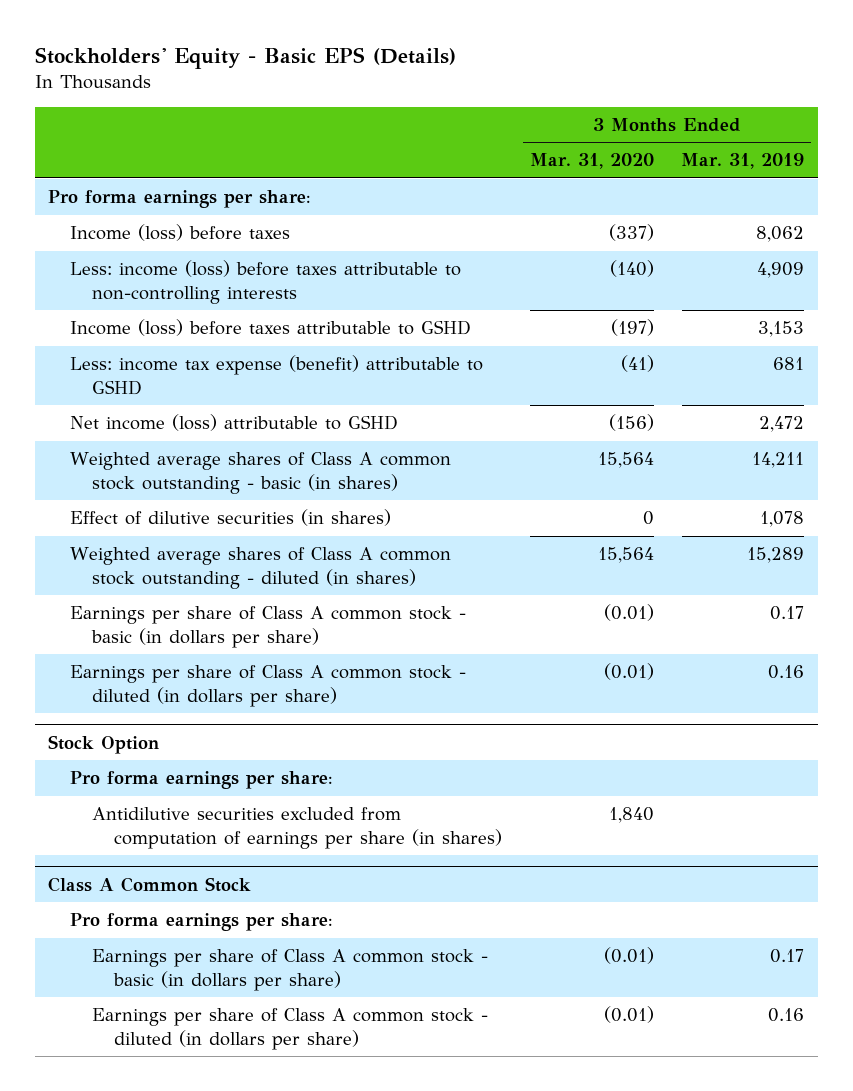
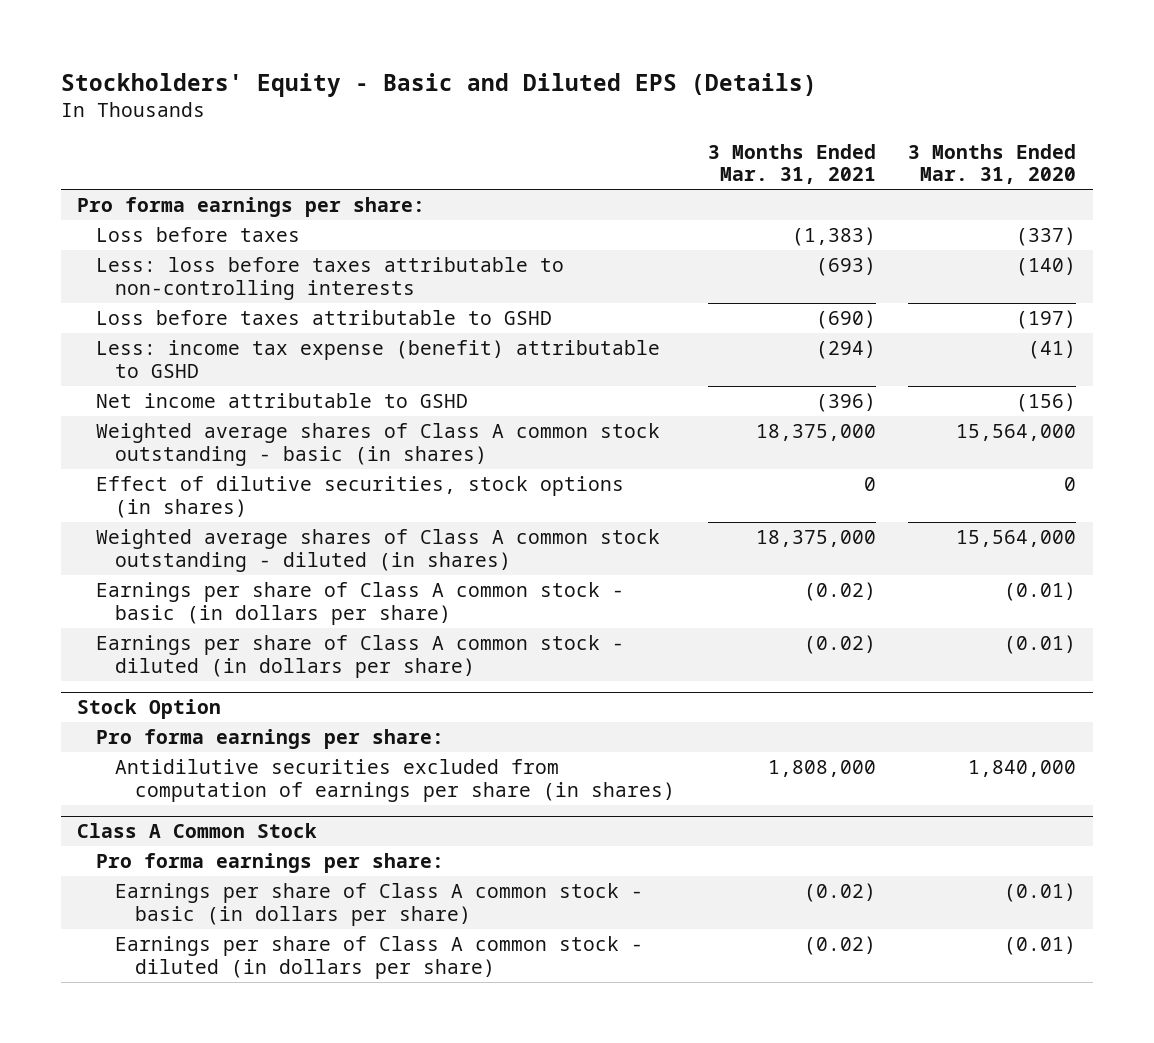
- Stockholders' Equity - Basic EPS (Details)
+ Stockholders' Equity - Basic and Diluted EPS (Details)
- | 3 Months Ended Mar. 31, 2020 | 3 Months Ended Mar. 31, 2019
+ | 3 Months Ended Mar. 31, 2021 | 3 Months Ended Mar. 31, 2020
- Income (loss) before taxes | (337) | 8,062
- Less: income (loss) before taxes attributable to non-controlling interests | (140) | 4,909
- Income (loss) before taxes attributable to GSHD | (197) | 3,153
+ Loss before taxes | (1,383) | (337)
+ Less: loss before taxes attributable to non-controlling interests | (693) | (140)
+ Loss before taxes attributable to GSHD | (690) | (197)
- Net income (loss) attributable to GSHD | (156) | 2,472
- Weighted average shares of Class A common stock outstanding - basic (in shares) | 15,564 | 14,211
- Effect of dilutive securities (in shares) | 0 | 1,078
- Weighted average shares of Class A common stock outstanding - diluted (in shares) | 15,564 | 15,289
+ Net income attributable to GSHD | (396) | (156)
+ Weighted average shares of Class A common stock outstanding - basic (in shares) | 18,375,000 | 15,564,000
+ Effect of dilutive securities, stock options (in shares) | 0 | 0
+ Weighted average shares of Class A common stock outstanding - diluted (in shares) | 18,375,000 | 15,564,000
@ Stock Option
- Antidilutive securities excluded from computation of earnings per share (in shares) | 1,840 |
+ Antidilutive securities excluded from computation of earnings per share (in shares) | 1,808,000 | 1,840,000

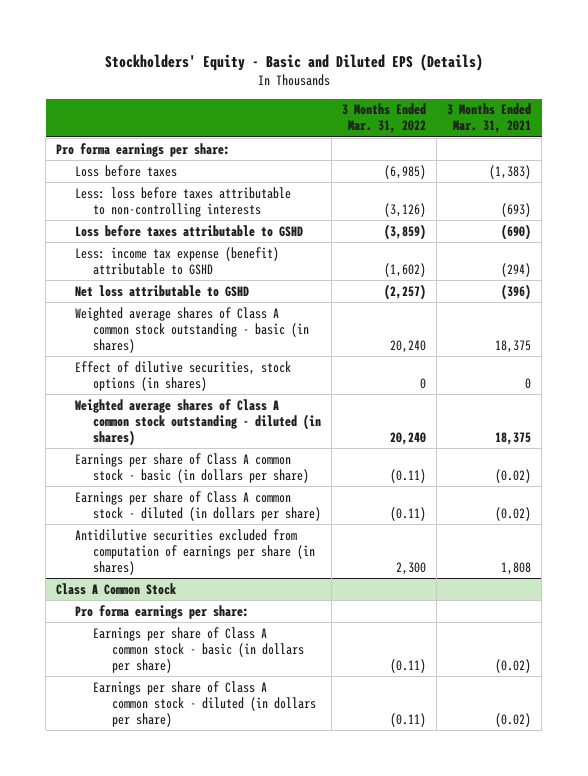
- | 3 Months Ended Mar. 31, 2021 | 3 Months Ended Mar. 31, 2020
+ | 3 Months Ended Mar. 31, 2022 | 3 Months Ended Mar. 31, 2021
- Net income attributable to GSHD | (396) | (156)
- Weighted average shares of Class A common stock outstanding - basic (in shares) | 18,375,000 | 15,564,000
+ Net loss attributable to GSHD | (2,257) | (396)
+ Weighted average shares of Class A common stock outstanding - basic (in shares) | 20,240 | 18,375
- Weighted average shares of Class A common stock outstanding - diluted (in shares) | 18,375,000 | 15,564,000
+ Weighted average shares of Class A common stock outstanding - diluted (in shares) | 20,240 | 18,375
- Stock Option
- Pro forma earnings per share:
- Antidilutive securities excluded from computation of earnings per share (in shares) | 1,808,000 | 1,840,000
+ Antidilutive securities excluded from computation of earnings per share (in shares) | 2,300 | 1,808

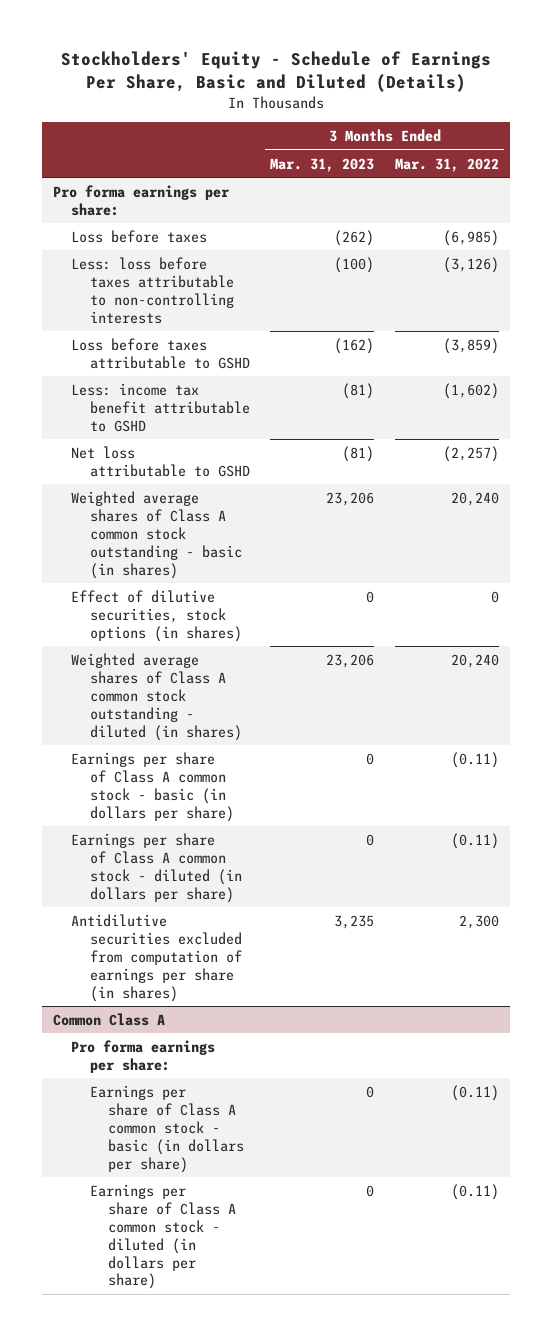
- Stockholders' Equity - Basic and Diluted EPS (Details)
+ Stockholders' Equity - Schedule of Earnings Per Share, Basic and Diluted (Details)
- | 3 Months Ended Mar. 31, 2022 | 3 Months Ended Mar. 31, 2021
+ | 3 Months Ended Mar. 31, 2023 | 3 Months Ended Mar. 31, 2022
- Less: income tax expense (benefit) attributable to GSHD | (1,602) | (294)
+ Less: income tax benefit attributable to GSHD | (81) | (1,602)
- Class A Common Stock
+ Common Class A

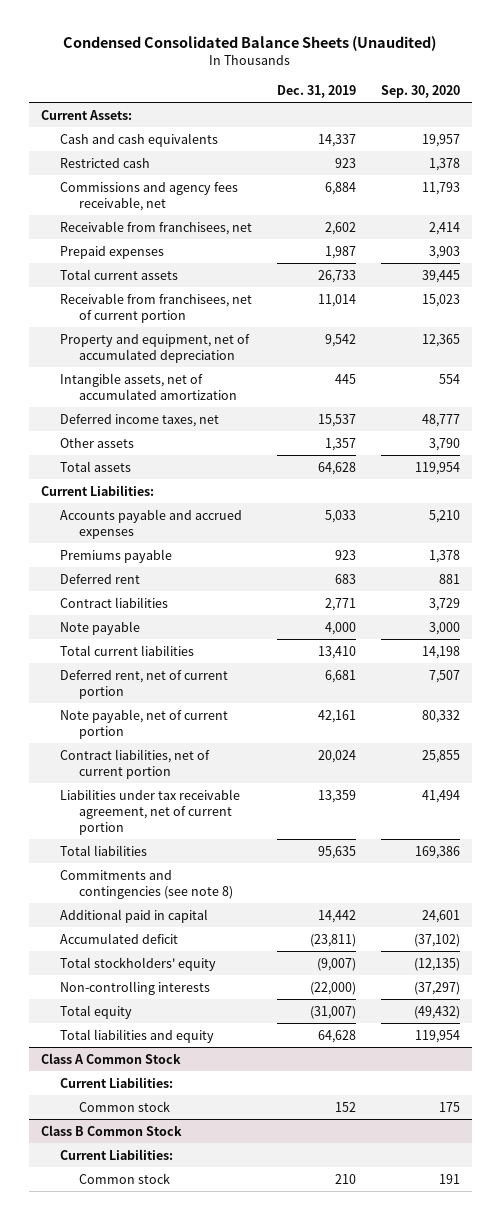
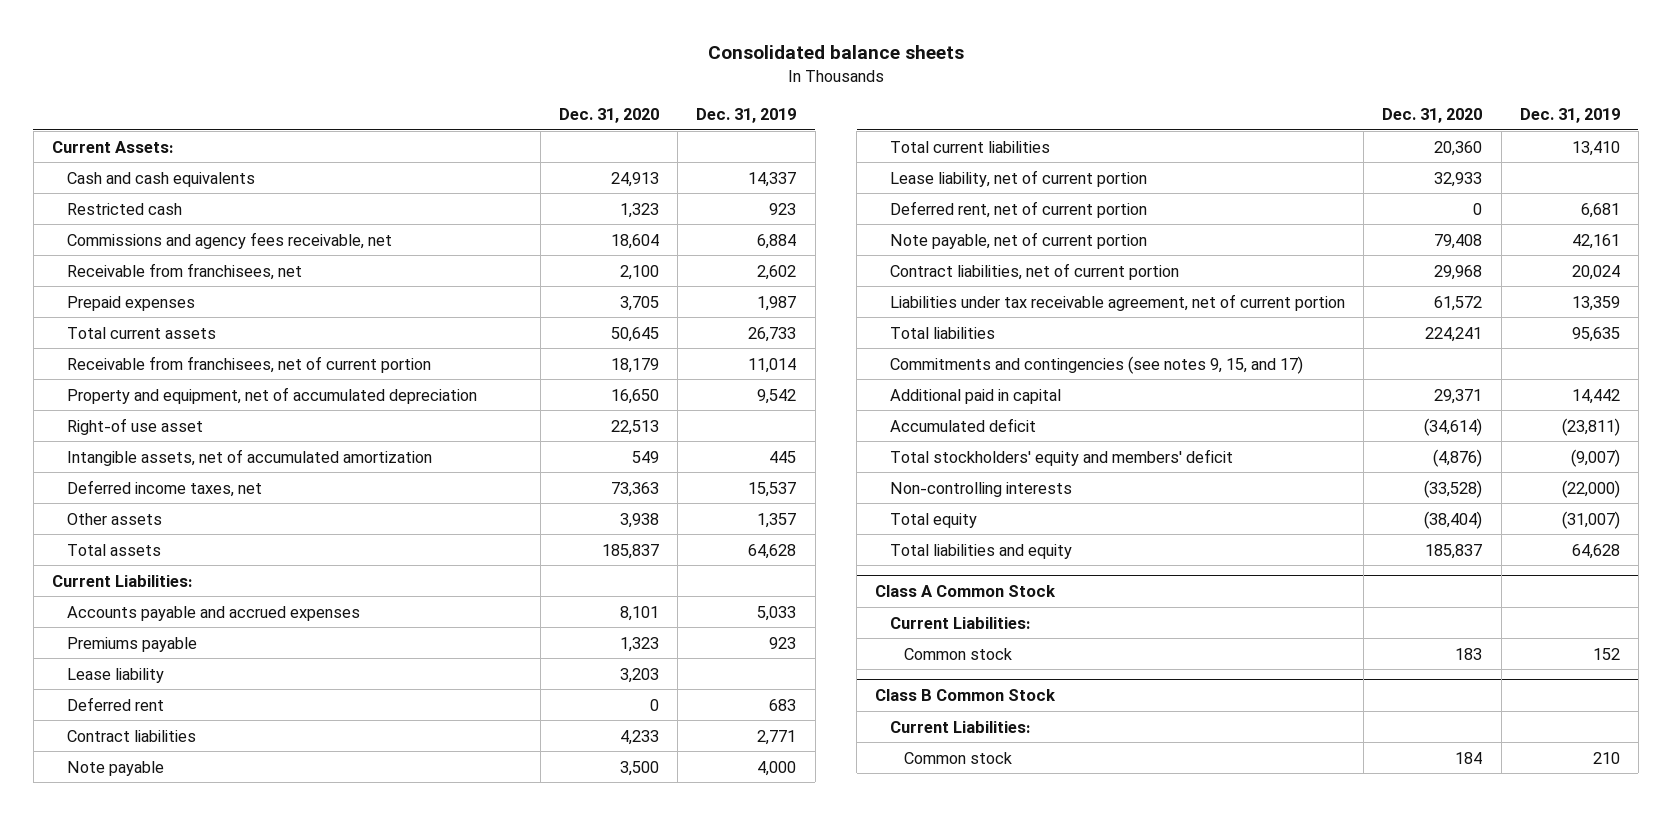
- Condensed Consolidated Balance Sheets (Unaudited)
+ Consolidated balance sheets
- | Dec. 31, 2019 | Sep. 30, 2020
+ | Dec. 31, 2020 | Dec. 31, 2019
+ Right-of use asset | 22,513 |
+ Lease liability | 3,203 |
+ Lease liability, net of current portion | 32,933 |
- Commitments and contingencies (see note 8)
+ Commitments and contingencies (see notes 9, 15, and 17)
- Total stockholders' equity | (9,007) | (12,135)
+ Total stockholders' equity and members' deficit | (4,876) | (9,007)

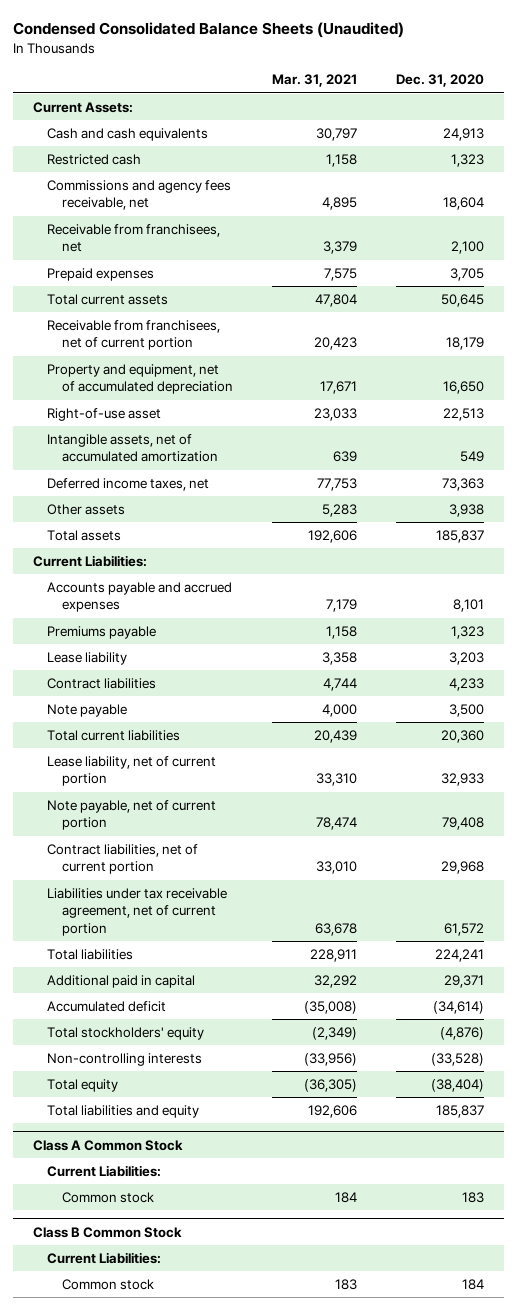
- Consolidated balance sheets
+ Condensed Consolidated Balance Sheets (Unaudited)
- | Dec. 31, 2020 | Dec. 31, 2019
+ | Mar. 31, 2021 | Dec. 31, 2020
- Right-of use asset | 22,513 |
+ Right-of-use asset | 23,033 | 22,513
- Deferred rent | 0 | 683
- Deferred rent, net of current portion | 0 | 6,681
- Commitments and contingencies (see notes 9, 15, and 17)
- Total stockholders' equity and members' deficit | (4,876) | (9,007)
+ Total stockholders' equity | (2,349) | (4,876)

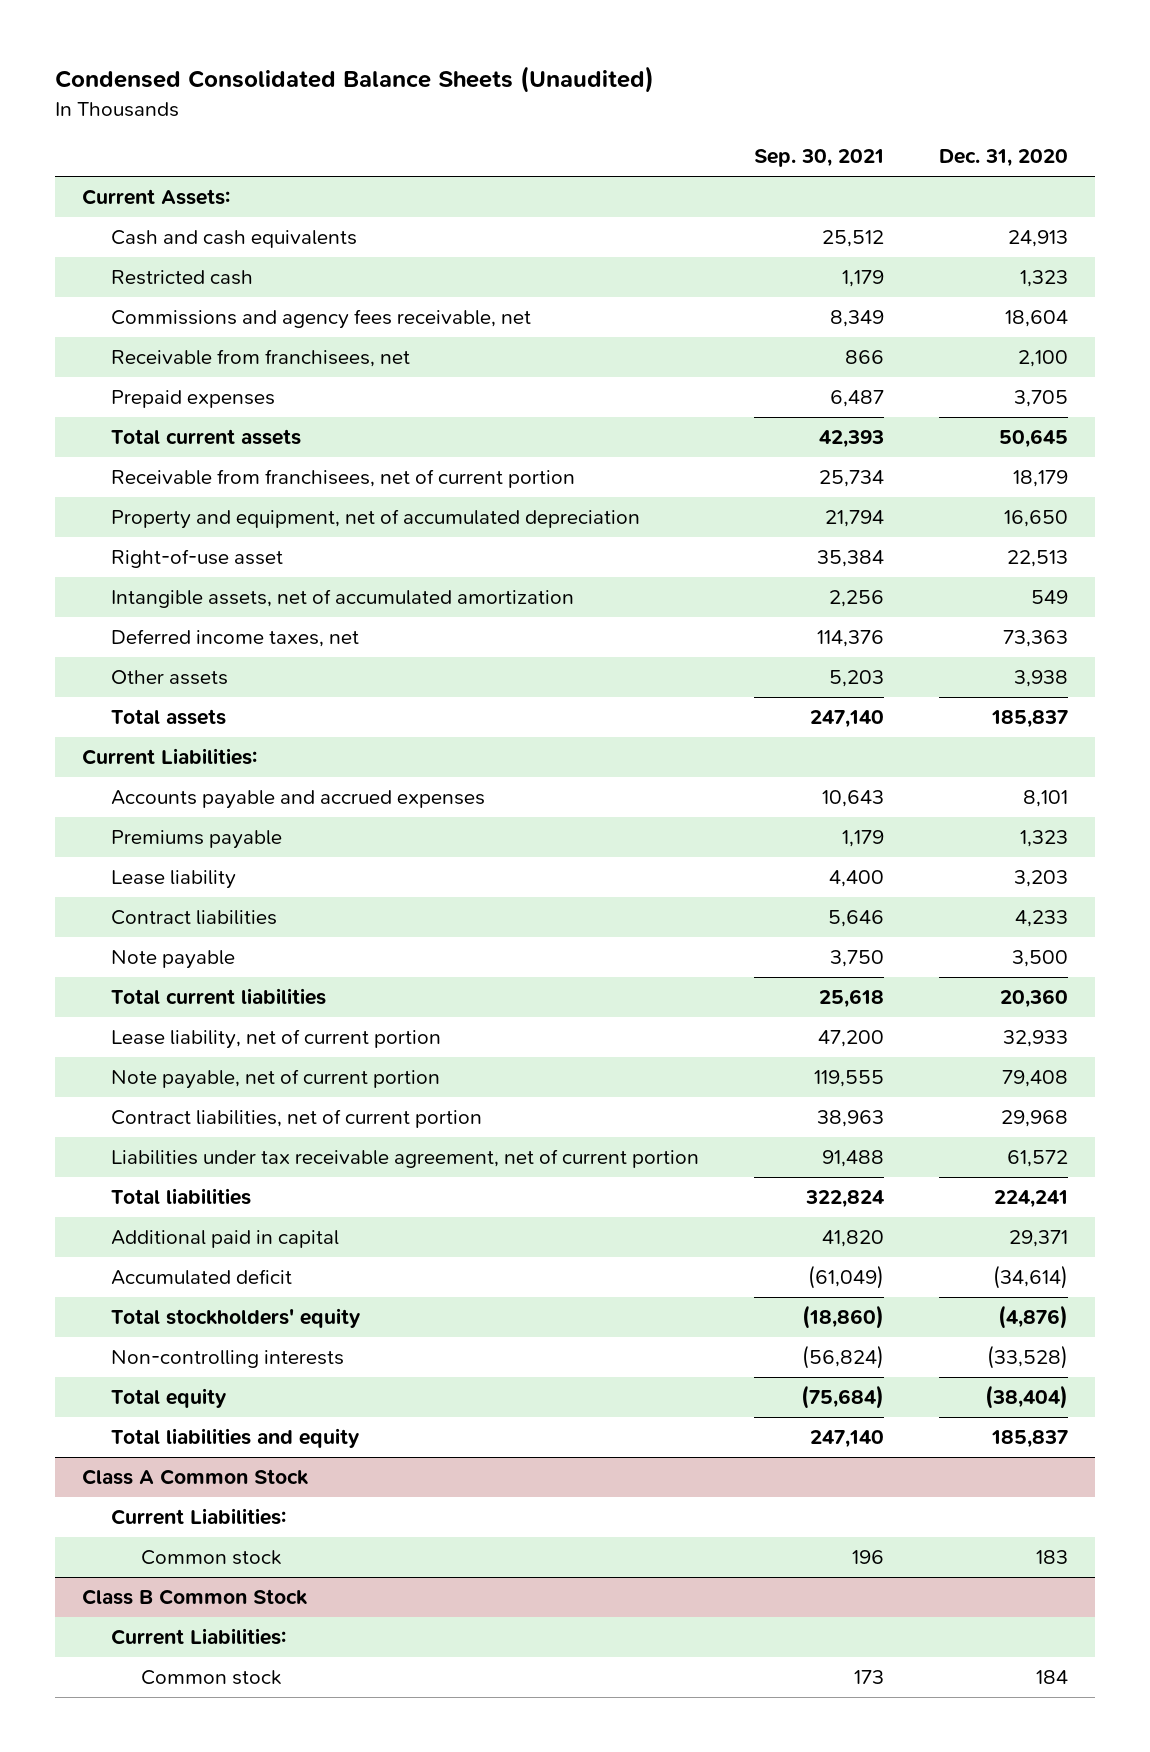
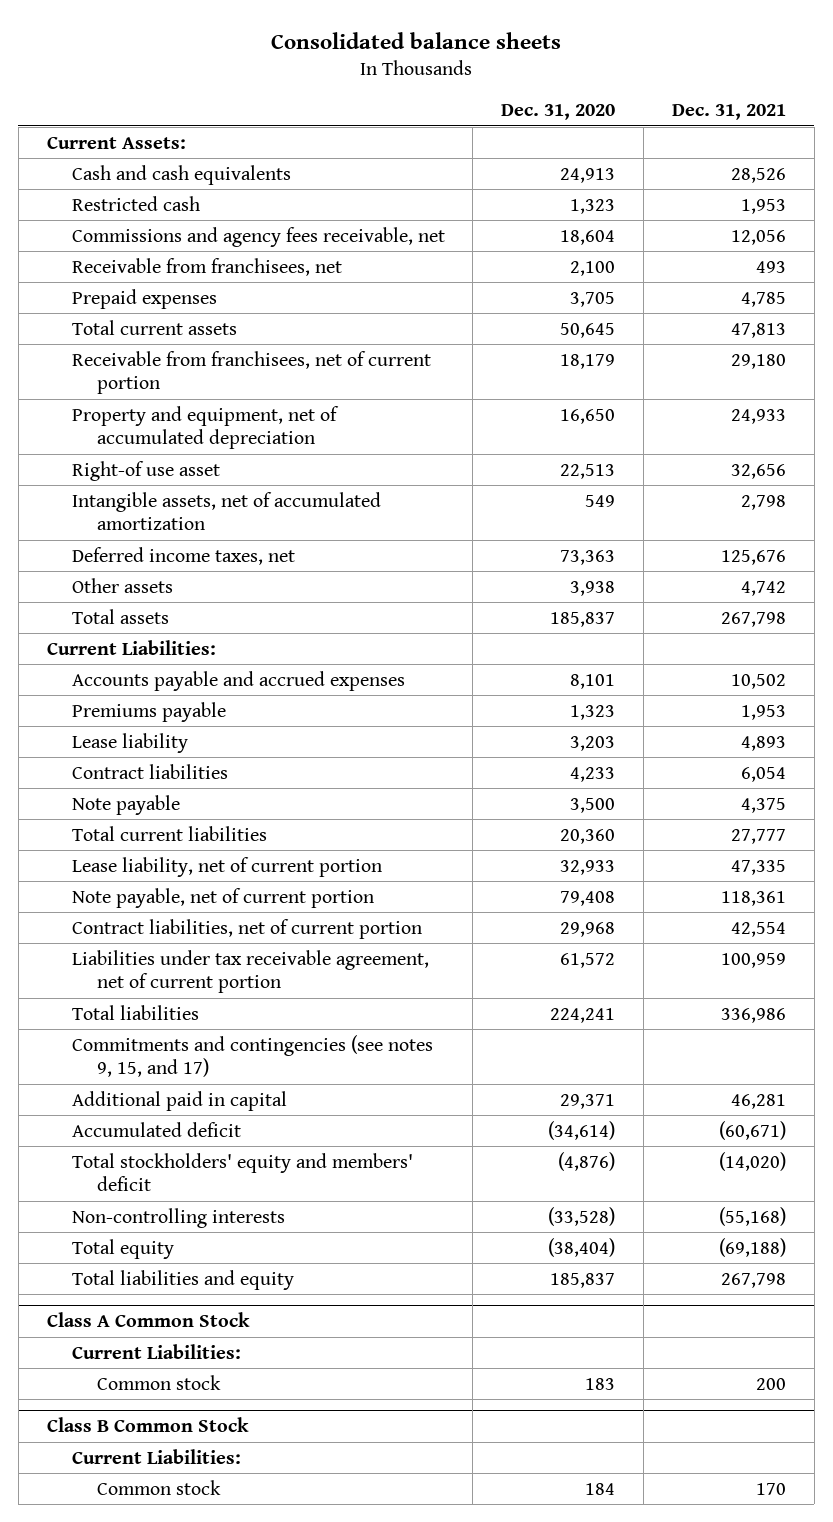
- Condensed Consolidated Balance Sheets (Unaudited)
+ Consolidated balance sheets
- | Sep. 30, 2021 | Dec. 31, 2020
+ | Dec. 31, 2020 | Dec. 31, 2021
- Right-of-use asset | 35,384 | 22,513
+ Right-of use asset | 22,513 | 32,656
+ Commitments and contingencies (see notes 9, 15, and 17)
- Total stockholders' equity | (18,860) | (4,876)
+ Total stockholders' equity and members' deficit | (4,876) | (14,020)

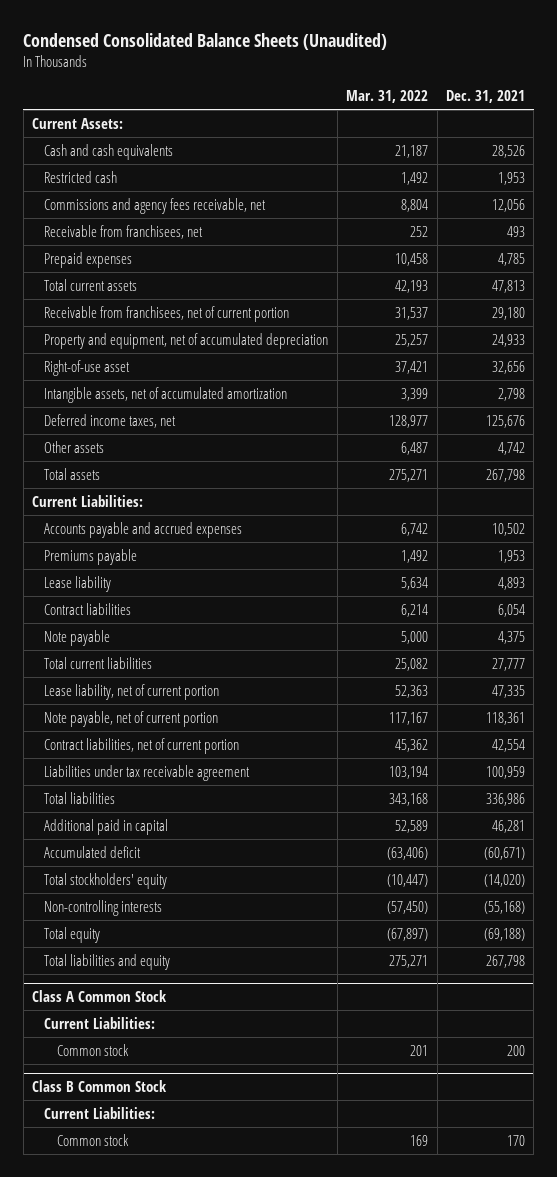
- Consolidated balance sheets
+ Condensed Consolidated Balance Sheets (Unaudited)
- | Dec. 31, 2020 | Dec. 31, 2021
+ | Mar. 31, 2022 | Dec. 31, 2021
- Right-of use asset | 22,513 | 32,656
+ Right-of-use asset | 37,421 | 32,656
- Liabilities under tax receivable agreement, net of current portion | 61,572 | 100,959
+ Liabilities under tax receivable agreement | 103,194 | 100,959
- Commitments and contingencies (see notes 9, 15, and 17)
- Total stockholders' equity and members' deficit | (4,876) | (14,020)
+ Total stockholders' equity | (10,447) | (14,020)

